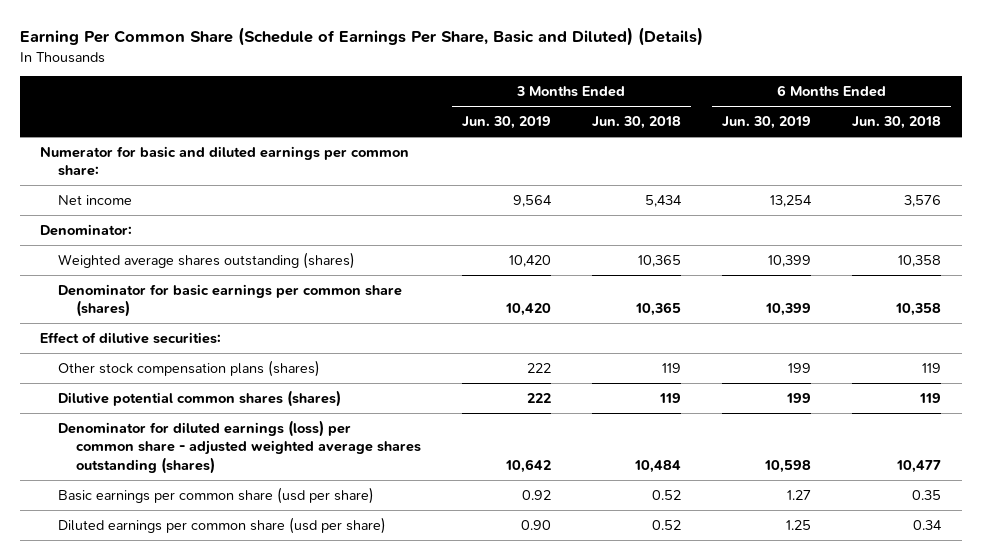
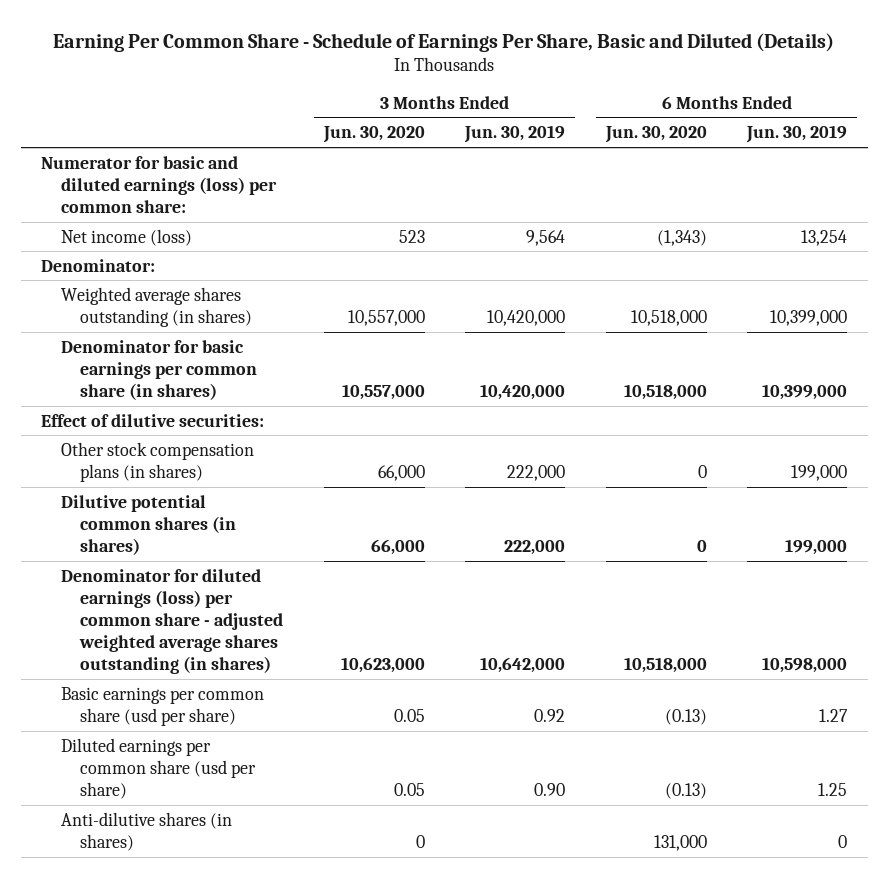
- Earning Per Common Share (Schedule of Earnings Per Share, Basic and Diluted) (Details)
+ Earning Per Common Share - Schedule of Earnings Per Share, Basic and Diluted (Details)
- | 3 Months Ended Jun. 30, 2019 | 3 Months Ended Jun. 30, 2018 | 6 Months Ended Jun. 30, 2019 | 6 Months Ended Jun. 30, 2018
+ | 3 Months Ended Jun. 30, 2020 | 3 Months Ended Jun. 30, 2019 | 6 Months Ended Jun. 30, 2020 | 6 Months Ended Jun. 30, 2019
- Numerator for basic and diluted earnings per common share:
- Net income | 9,564 | 5,434 | 13,254 | 3,576
+ Numerator for basic and diluted earnings (loss) per common share:
+ Net income (loss) | 523 | 9,564 | (1,343) | 13,254
- Weighted average shares outstanding (shares) | 10,420 | 10,365 | 10,399 | 10,358
- Denominator for basic earnings per common share (shares) | 10,420 | 10,365 | 10,399 | 10,358
+ Weighted average shares outstanding (in shares) | 10,557,000 | 10,420,000 | 10,518,000 | 10,399,000
+ Denominator for basic earnings per common share (in shares) | 10,557,000 | 10,420,000 | 10,518,000 | 10,399,000
- Other stock compensation plans (shares) | 222 | 119 | 199 | 119
- Dilutive potential common shares (shares) | 222 | 119 | 199 | 119
- Denominator for diluted earnings (loss) per common share - adjusted weighted average shares outstanding (shares) | 10,642 | 10,484 | 10,598 | 10,477
+ Other stock compensation plans (in shares) | 66,000 | 222,000 | 0 | 199,000
+ Dilutive potential common shares (in shares) | 66,000 | 222,000 | 0 | 199,000
+ Denominator for diluted earnings (loss) per common share - adjusted weighted average shares outstanding (in shares) | 10,623,000 | 10,642,000 | 10,518,000 | 10,598,000
+ Anti-dilutive shares (in shares) | 0 | | 131,000 | 0

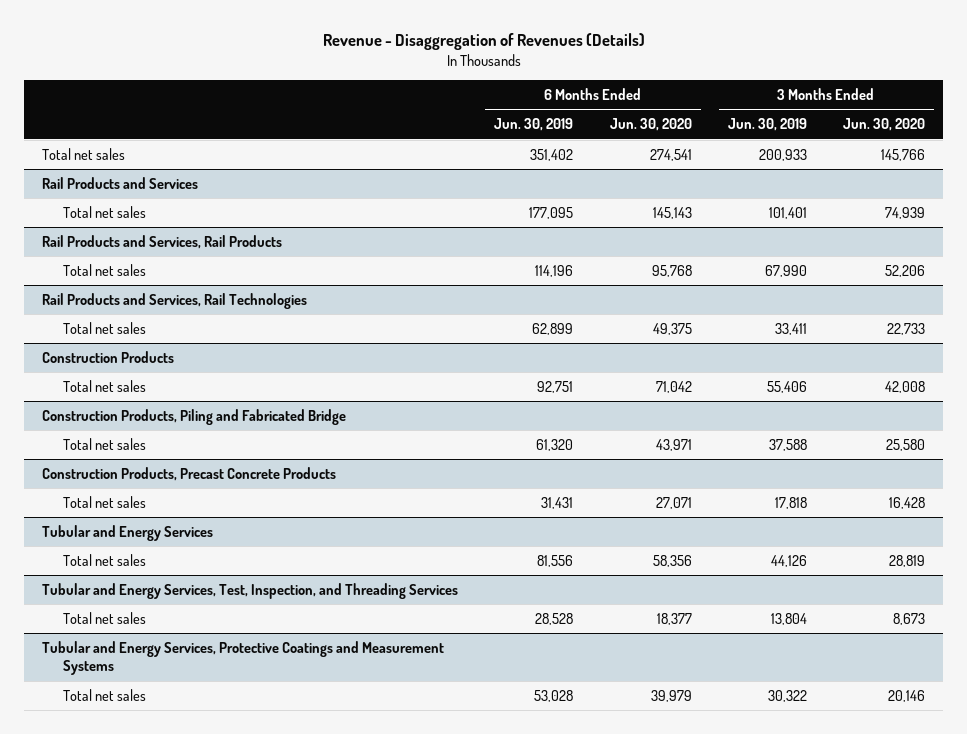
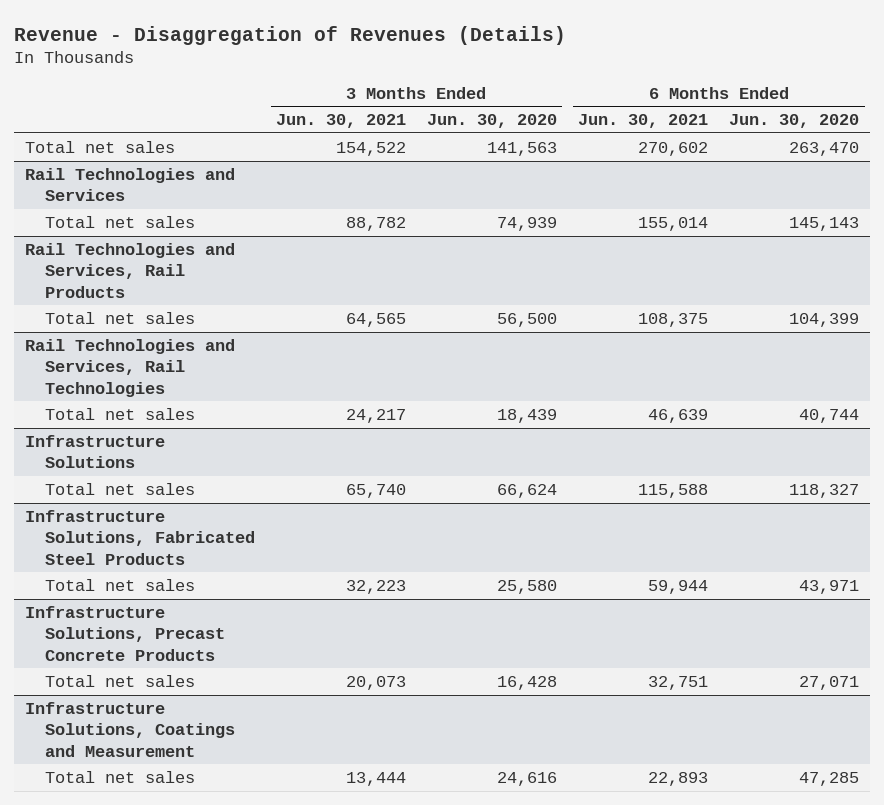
- | 6 Months Ended Jun. 30, 2019 | 6 Months Ended Jun. 30, 2020 | 3 Months Ended Jun. 30, 2019 | 3 Months Ended Jun. 30, 2020
+ | 3 Months Ended Jun. 30, 2021 | 3 Months Ended Jun. 30, 2020 | 6 Months Ended Jun. 30, 2021 | 6 Months Ended Jun. 30, 2020
- Total net sales | 351,402 | 274,541 | 200,933 | 145,766
- Rail Products and Services
+ Total net sales | 154,522 | 141,563 | 270,602 | 263,470
+ Rail Technologies and Services
- Rail Products and Services, Rail Products
- Total net sales | 114,196 | 95,768 | 67,990 | 52,206
- Rail Products and Services, Rail Technologies
- Total net sales | 62,899 | 49,375 | 33,411 | 22,733
- Construction Products
- Total net sales | 92,751 | 71,042 | 55,406 | 42,008
- Construction Products, Piling and Fabricated Bridge
+ Rail Technologies and Services, Rail Products
+ Total net sales | 64,565 | 56,500 | 108,375 | 104,399
+ Rail Technologies and Services, Rail Technologies
+ Total net sales | 24,217 | 18,439 | 46,639 | 40,744
+ Infrastructure Solutions
+ Total net sales | 65,740 | 66,624 | 115,588 | 118,327
+ Infrastructure Solutions, Fabricated Steel Products
- Construction Products, Precast Concrete Products
+ Infrastructure Solutions, Precast Concrete Products
- Tubular and Energy Services
- Total net sales | 81,556 | 58,356 | 44,126 | 28,819
- Tubular and Energy Services, Test, Inspection, and Threading Services
- Total net sales | 28,528 | 18,377 | 13,804 | 8,673
- Tubular and Energy Services, Protective Coatings and Measurement Systems
- Total net sales | 53,028 | 39,979 | 30,322 | 20,146
+ Infrastructure Solutions, Coatings and Measurement
+ Total net sales | 13,444 | 24,616 | 22,893 | 47,285

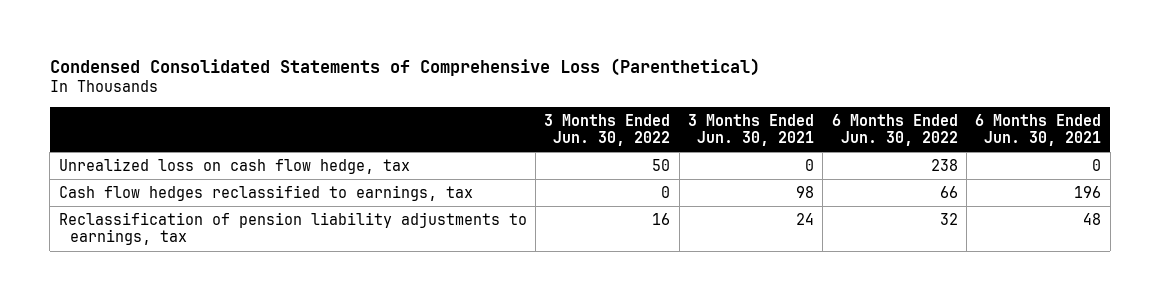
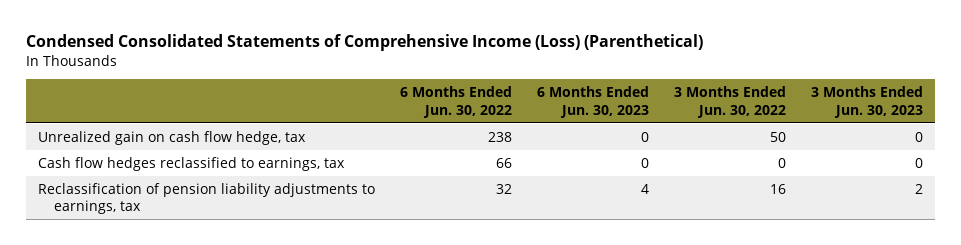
- Condensed Consolidated Statements of Comprehensive Loss (Parenthetical)
+ Condensed Consolidated Statements of Comprehensive Income (Loss) (Parenthetical)
- | 3 Months Ended Jun. 30, 2022 | 3 Months Ended Jun. 30, 2021 | 6 Months Ended Jun. 30, 2022 | 6 Months Ended Jun. 30, 2021
+ | 6 Months Ended Jun. 30, 2022 | 6 Months Ended Jun. 30, 2023 | 3 Months Ended Jun. 30, 2022 | 3 Months Ended Jun. 30, 2023
- Unrealized loss on cash flow hedge, tax | 50 | 0 | 238 | 0
+ Unrealized gain on cash flow hedge, tax | 238 | 0 | 50 | 0

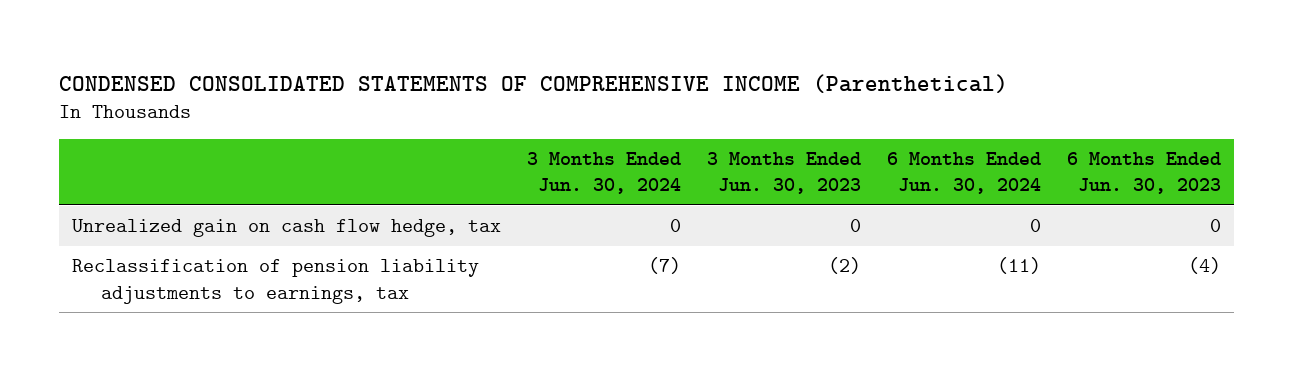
- Condensed Consolidated Statements of Comprehensive Income (Loss) (Parenthetical)
+ CONDENSED CONSOLIDATED STATEMENTS OF COMPREHENSIVE INCOME (Parenthetical)
- | 6 Months Ended Jun. 30, 2022 | 6 Months Ended Jun. 30, 2023 | 3 Months Ended Jun. 30, 2022 | 3 Months Ended Jun. 30, 2023
+ | 3 Months Ended Jun. 30, 2024 | 3 Months Ended Jun. 30, 2023 | 6 Months Ended Jun. 30, 2024 | 6 Months Ended Jun. 30, 2023
- Cash flow hedges reclassified to earnings, tax | 66 | 0 | 0 | 0
- Reclassification of pension liability adjustments to earnings, tax | 32 | 4 | 16 | 2
+ Reclassification of pension liability adjustments to earnings, tax | (7) | (2) | (11) | (4)

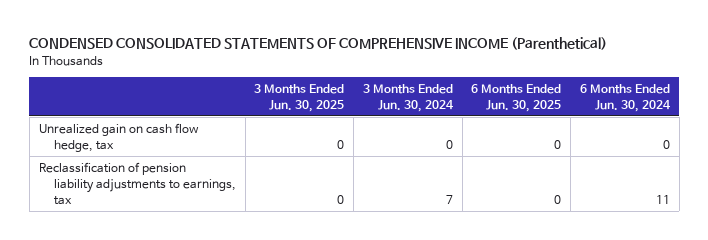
- | 3 Months Ended Jun. 30, 2024 | 3 Months Ended Jun. 30, 2023 | 6 Months Ended Jun. 30, 2024 | 6 Months Ended Jun. 30, 2023
+ | 3 Months Ended Jun. 30, 2025 | 3 Months Ended Jun. 30, 2024 | 6 Months Ended Jun. 30, 2025 | 6 Months Ended Jun. 30, 2024
- Reclassification of pension liability adjustments to earnings, tax | (7) | (2) | (11) | (4)
+ Reclassification of pension liability adjustments to earnings, tax | 0 | 7 | 0 | 11

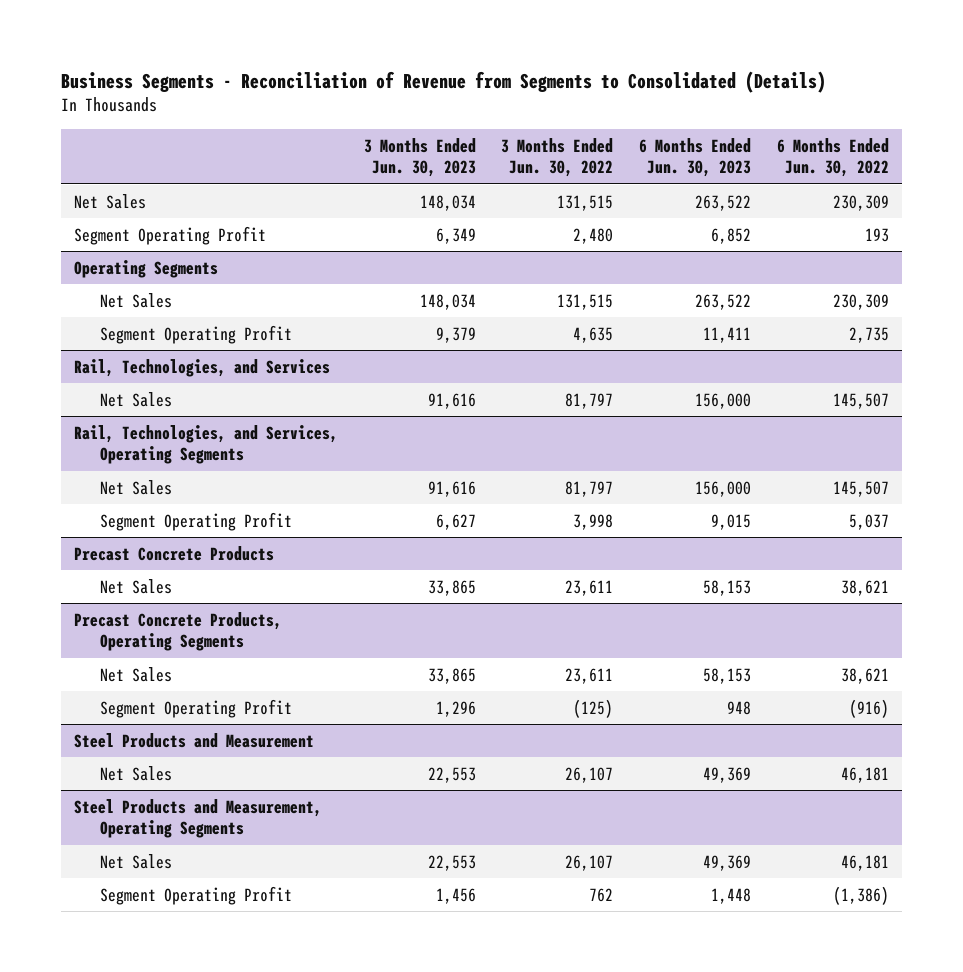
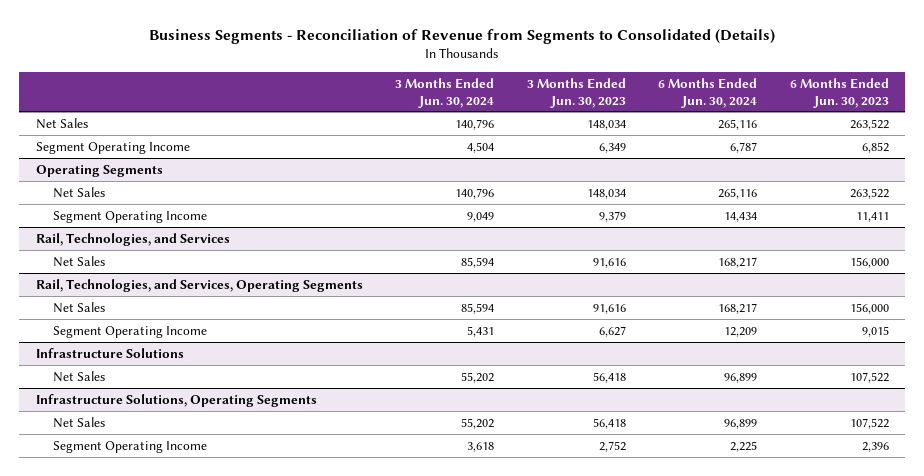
- | 3 Months Ended Jun. 30, 2023 | 3 Months Ended Jun. 30, 2022 | 6 Months Ended Jun. 30, 2023 | 6 Months Ended Jun. 30, 2022
+ | 3 Months Ended Jun. 30, 2024 | 3 Months Ended Jun. 30, 2023 | 6 Months Ended Jun. 30, 2024 | 6 Months Ended Jun. 30, 2023
- Segment Operating Profit | 6,349 | 2,480 | 6,852 | 193
+ Segment Operating Income | 4,504 | 6,349 | 6,787 | 6,852
@ Operating Segments
- Segment Operating Profit | 9,379 | 4,635 | 11,411 | 2,735
+ Segment Operating Income | 9,049 | 9,379 | 14,434 | 11,411
@ Rail, Technologies, and Services, Operating Segments
- Segment Operating Profit | 6,627 | 3,998 | 9,015 | 5,037
- Precast Concrete Products
- Net Sales | 33,865 | 23,611 | 58,153 | 38,621
- Precast Concrete Products, Operating Segments
- Net Sales | 33,865 | 23,611 | 58,153 | 38,621
- Segment Operating Profit | 1,296 | (125) | 948 | (916)
- Steel Products and Measurement
- Net Sales | 22,553 | 26,107 | 49,369 | 46,181
- Steel Products and Measurement, Operating Segments
- Net Sales | 22,553 | 26,107 | 49,369 | 46,181
- Segment Operating Profit | 1,456 | 762 | 1,448 | (1,386)
@ Rail, Technologies, and Services, Operating Segments
+ Segment Operating Income | 5,431 | 6,627 | 12,209 | 9,015
+ Infrastructure Solutions
+ Net Sales | 55,202 | 56,418 | 96,899 | 107,522
+ Infrastructure Solutions, Operating Segments
+ Net Sales | 55,202 | 56,418 | 96,899 | 107,522
+ Segment Operating Income | 3,618 | 2,752 | 2,225 | 2,396

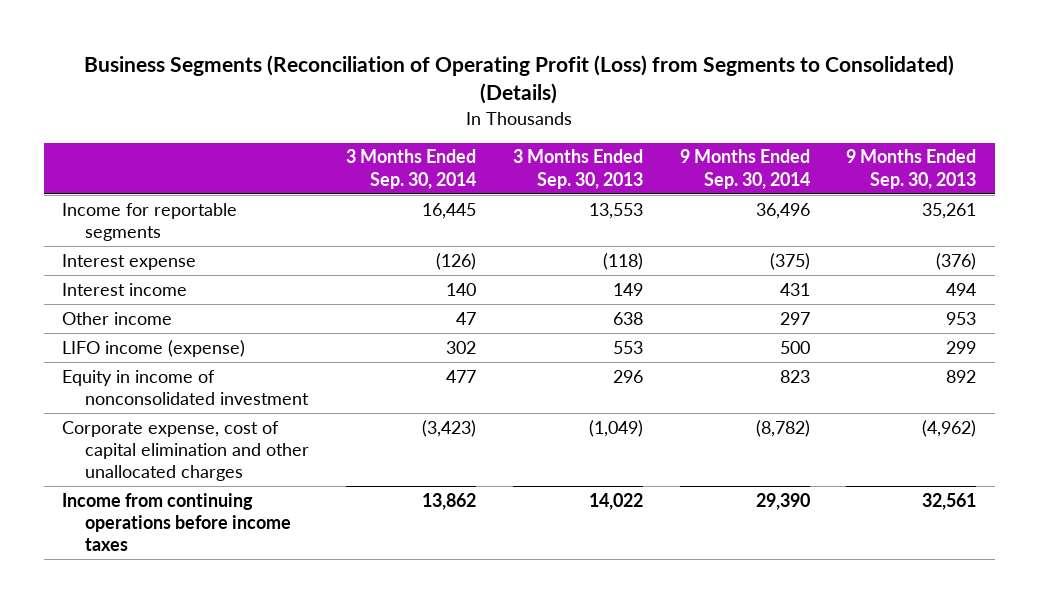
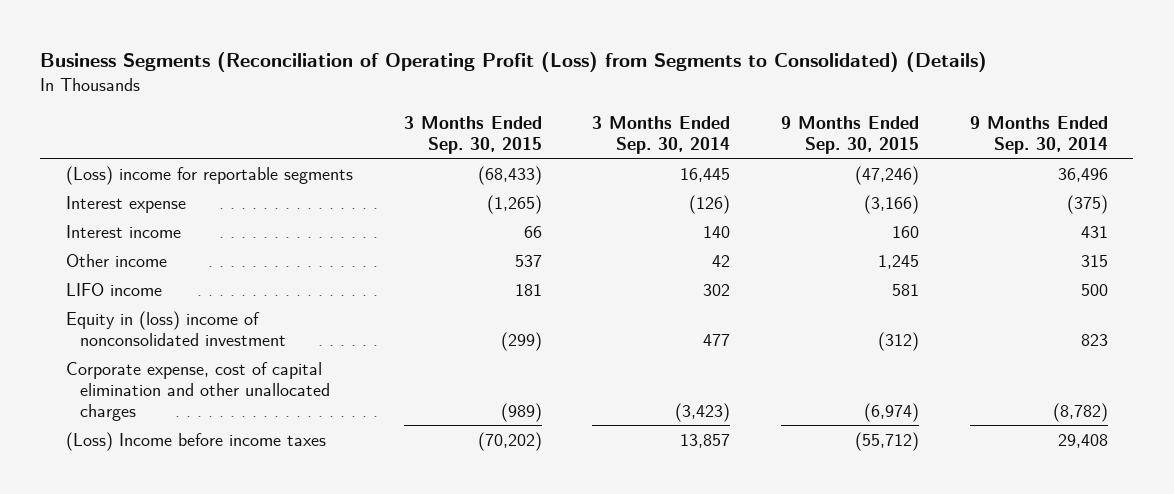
- | 3 Months Ended Sep. 30, 2014 | 3 Months Ended Sep. 30, 2013 | 9 Months Ended Sep. 30, 2014 | 9 Months Ended Sep. 30, 2013
+ | 3 Months Ended Sep. 30, 2015 | 3 Months Ended Sep. 30, 2014 | 9 Months Ended Sep. 30, 2015 | 9 Months Ended Sep. 30, 2014
- Income for reportable segments | 16,445 | 13,553 | 36,496 | 35,261
+ (Loss) income for reportable segments | (68,433) | 16,445 | (47,246) | 36,496
- Other income | 47 | 638 | 297 | 953
- LIFO income (expense) | 302 | 553 | 500 | 299
- Equity in income of nonconsolidated investment | 477 | 296 | 823 | 892
+ Other income | 537 | 42 | 1,245 | 315
+ LIFO income | 181 | 302 | 581 | 500
+ Equity in (loss) income of nonconsolidated investment | (299) | 477 | (312) | 823
- Income from continuing operations before income taxes | 13,862 | 14,022 | 29,390 | 32,561
+ (Loss) Income before income taxes | (70,202) | 13,857 | (55,712) | 29,408

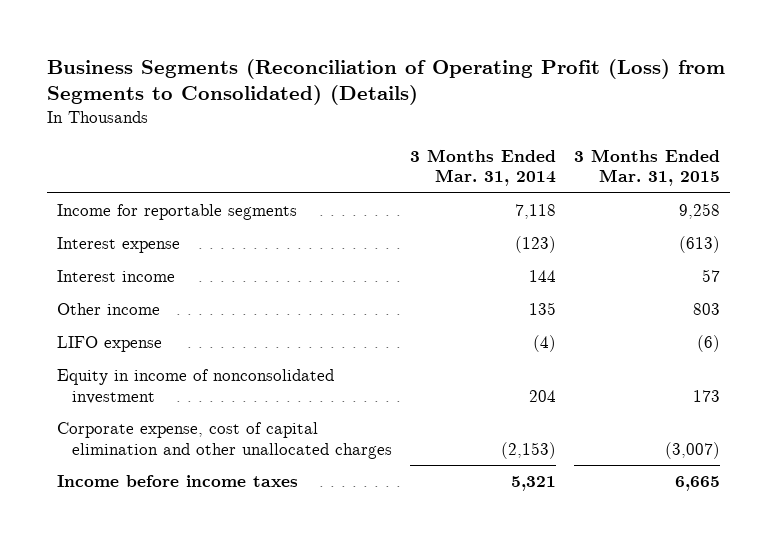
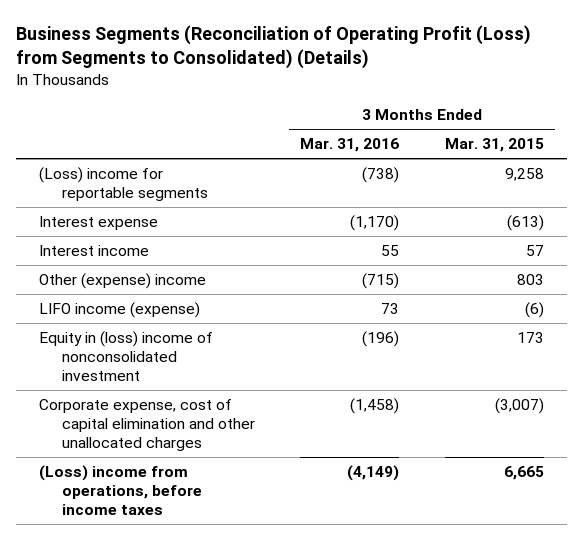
- | 3 Months Ended Mar. 31, 2014 | 3 Months Ended Mar. 31, 2015
+ | 3 Months Ended Mar. 31, 2016 | 3 Months Ended Mar. 31, 2015
- Income for reportable segments | 7,118 | 9,258
+ (Loss) income for reportable segments | (738) | 9,258
- Other income | 135 | 803
- LIFO expense | (4) | (6)
- Equity in income of nonconsolidated investment | 204 | 173
+ Other (expense) income | (715) | 803
+ LIFO income (expense) | 73 | (6)
+ Equity in (loss) income of nonconsolidated investment | (196) | 173
- Income before income taxes | 5,321 | 6,665
+ (Loss) income from operations, before income taxes | (4,149) | 6,665

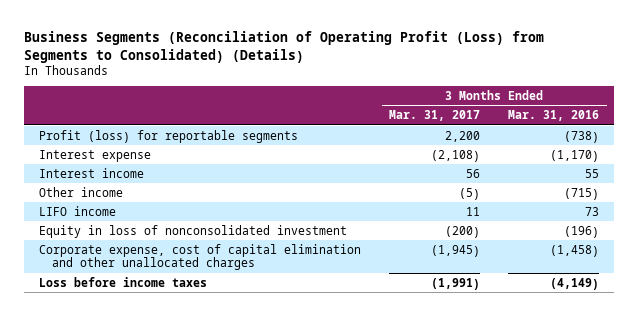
- | 3 Months Ended Mar. 31, 2016 | 3 Months Ended Mar. 31, 2015
+ | 3 Months Ended Mar. 31, 2017 | 3 Months Ended Mar. 31, 2016
- (Loss) income for reportable segments | (738) | 9,258
+ Profit (loss) for reportable segments | 2,200 | (738)
- Other (expense) income | (715) | 803
- LIFO income (expense) | 73 | (6)
- Equity in (loss) income of nonconsolidated investment | (196) | 173
+ Other income | (5) | (715)
+ LIFO income | 11 | 73
+ Equity in loss of nonconsolidated investment | (200) | (196)
- (Loss) income from operations, before income taxes | (4,149) | 6,665
+ Loss before income taxes | (1,991) | (4,149)

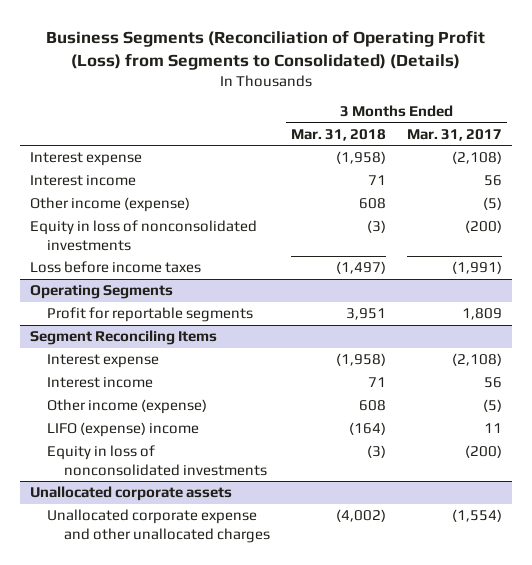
- | 3 Months Ended Mar. 31, 2017 | 3 Months Ended Mar. 31, 2016
+ | 3 Months Ended Mar. 31, 2018 | 3 Months Ended Mar. 31, 2017
- Profit (loss) for reportable segments | 2,200 | (738)
- Other income | (5) | (715)
- LIFO income | 11 | 73
- Equity in loss of nonconsolidated investment | (200) | (196)
- Corporate expense, cost of capital elimination and other unallocated charges | (1,945) | (1,458)
+ Other income (expense) | 608 | (5)
+ Equity in loss of nonconsolidated investments | (3) | (200)
+ Operating Segments
+ Profit for reportable segments | 3,951 | 1,809
+ Segment Reconciling Items
+ Interest expense | (1,958) | (2,108)
+ Interest income | 71 | 56
+ Other income (expense) | 608 | (5)
+ LIFO (expense) income | (164) | 11
+ Equity in loss of nonconsolidated investments | (3) | (200)
+ Unallocated corporate assets
+ Unallocated corporate expense and other unallocated charges | (4,002) | (1,554)

